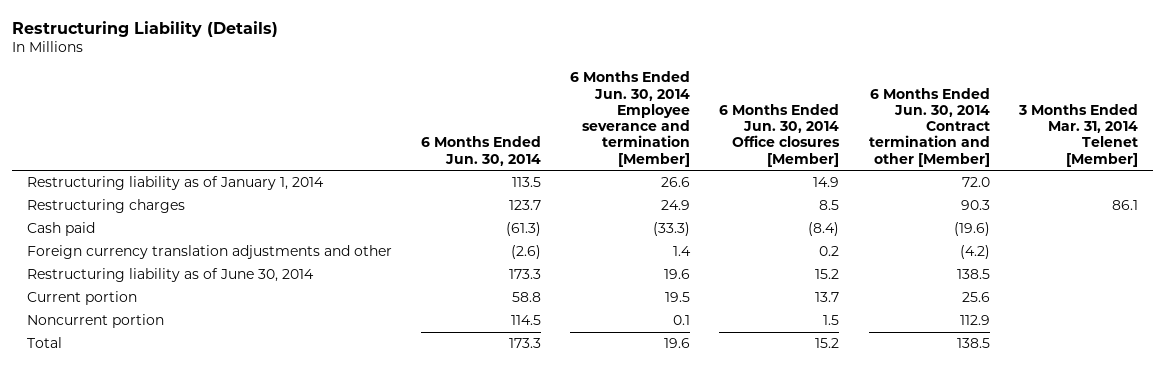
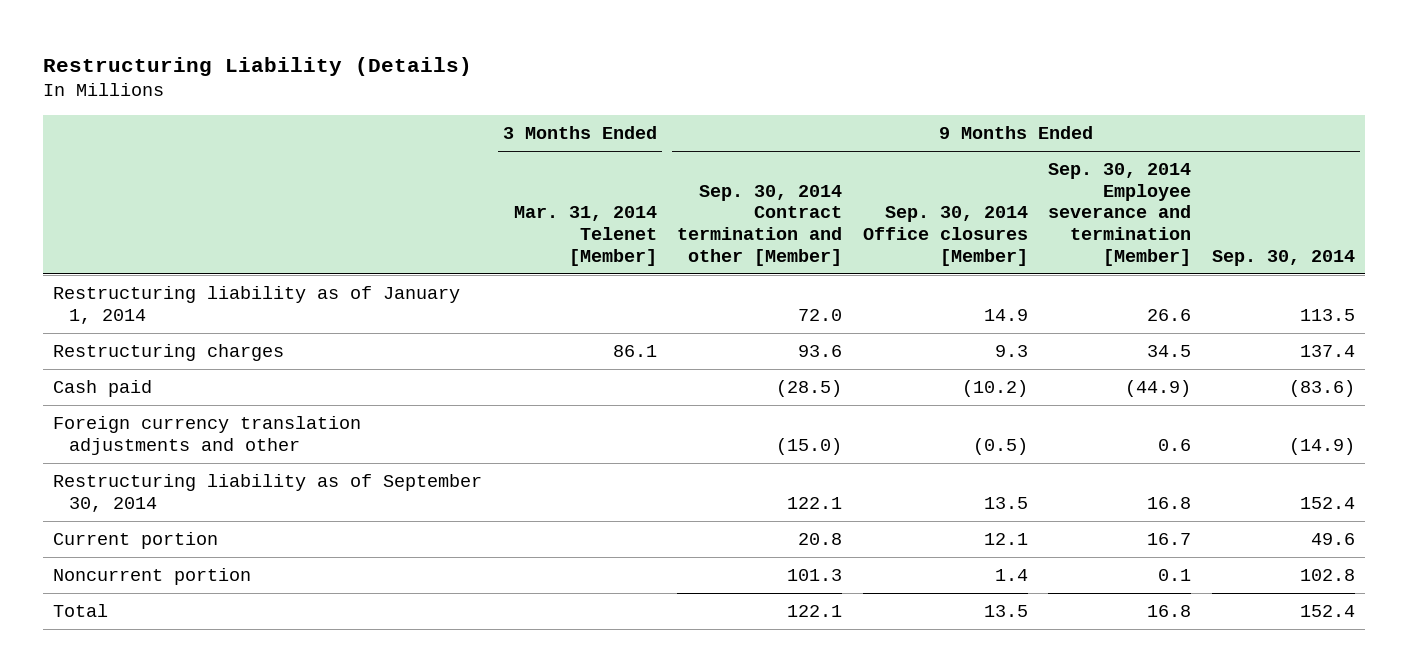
- | 6 Months Ended Jun. 30, 2014 | 6 Months Ended Jun. 30, 2014 Employee severance and termination [Member] | 6 Months Ended Jun. 30, 2014 Office closures [Member] | 6 Months Ended Jun. 30, 2014 Contract termination and other [Member] | 3 Months Ended Mar. 31, 2014 Telenet [Member]
+ | 3 Months Ended Mar. 31, 2014 Telenet [Member] | 9 Months Ended Sep. 30, 2014 Contract termination and other [Member] | 9 Months Ended Sep. 30, 2014 Office closures [Member] | 9 Months Ended Sep. 30, 2014 Employee severance and termination [Member] | 9 Months Ended Sep. 30, 2014
- Restructuring liability as of June 30, 2014 | 173.3 | 19.6 | 15.2 | 138.5 |
+ Restructuring liability as of September 30, 2014 | | 122.1 | 13.5 | 16.8 | 152.4

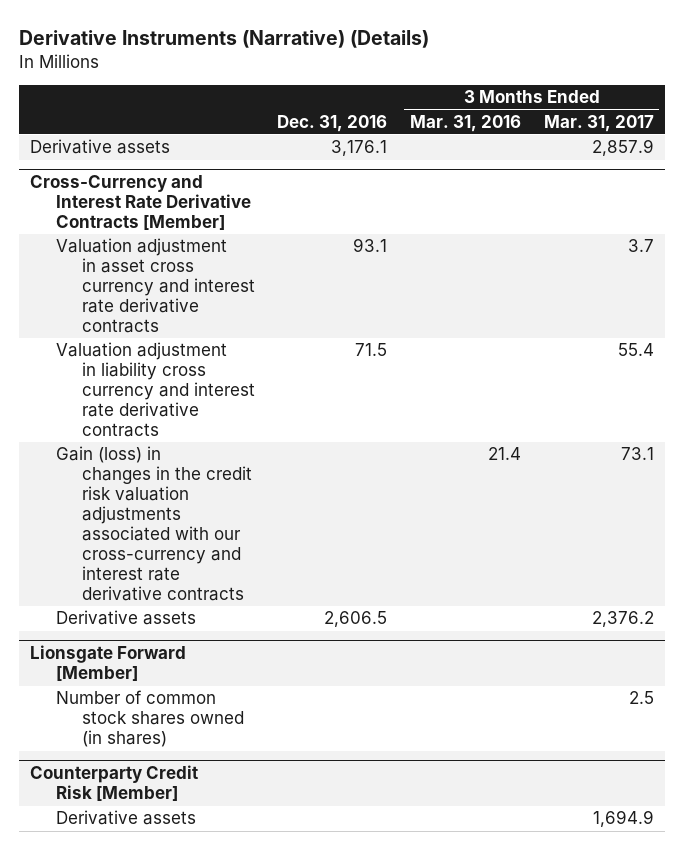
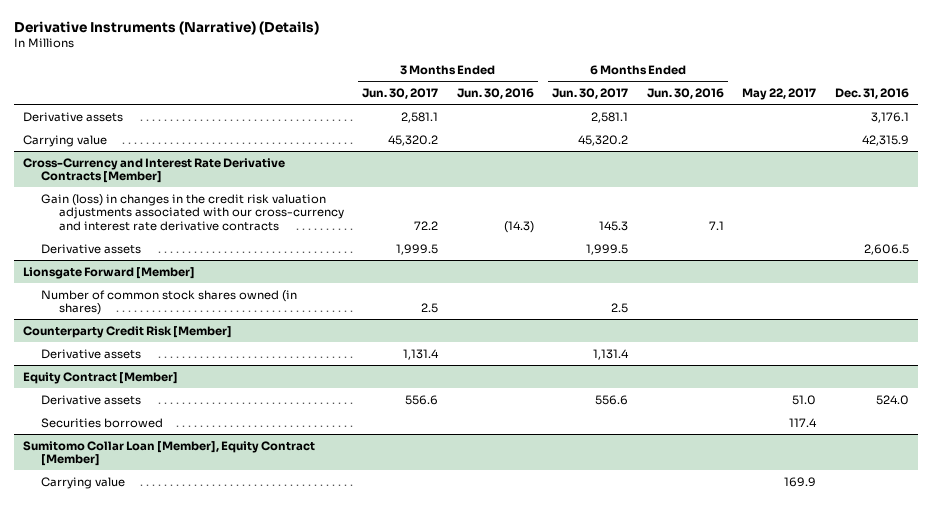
- | Dec. 31, 2016 | 3 Months Ended Mar. 31, 2016 | 3 Months Ended Mar. 31, 2017
+ | 3 Months Ended Jun. 30, 2017 | 3 Months Ended Jun. 30, 2016 | 6 Months Ended Jun. 30, 2017 | 6 Months Ended Jun. 30, 2016 | May 22, 2017 | Dec. 31, 2016
+ Carrying value | 45,320.2 | | 45,320.2 | | | 42,315.9
@ Cross-Currency and Interest Rate Derivative Contracts [Member]
- Valuation adjustment in asset cross currency and interest rate derivative contracts | 93.1 | | 3.7
- Valuation adjustment in liability cross currency and interest rate derivative contracts | 71.5 | | 55.4
+ Equity Contract [Member]
+ Derivative assets | 556.6 | | 556.6 | | 51.0 | 524.0
+ Securities borrowed | | | | | 117.4 |
+ Sumitomo Collar Loan [Member], Equity Contract [Member]
+ Carrying value | | | | | 169.9 |

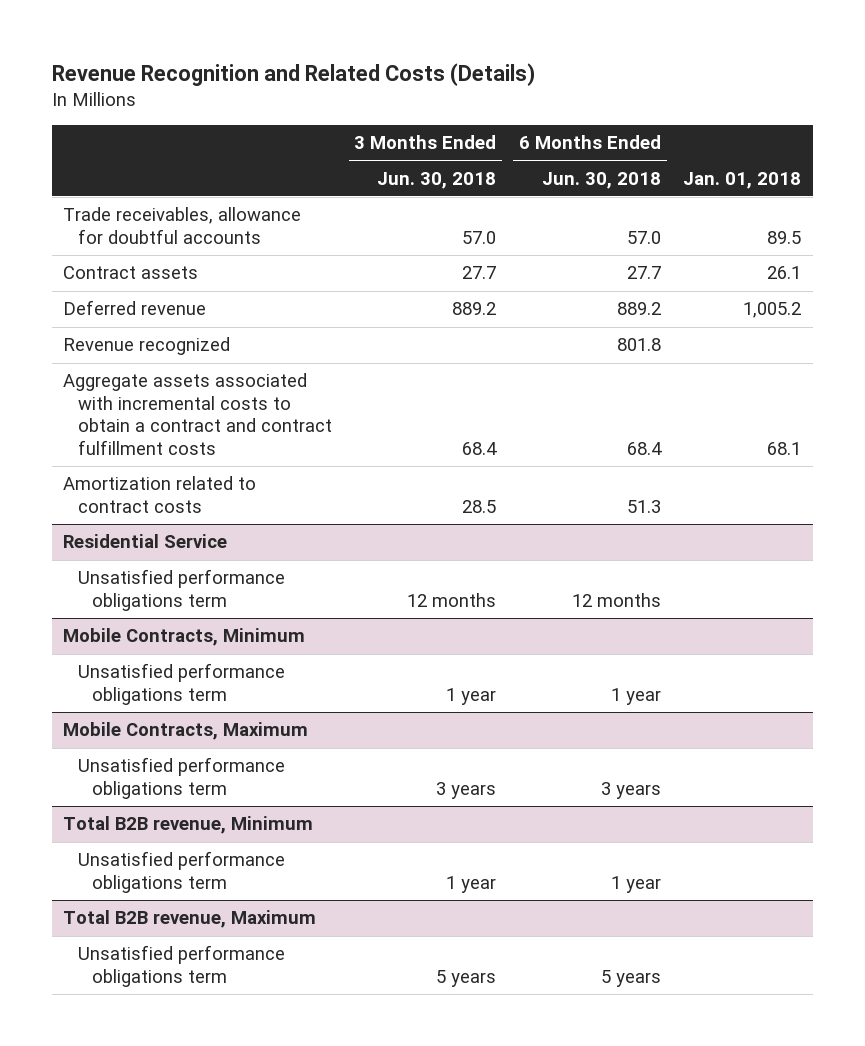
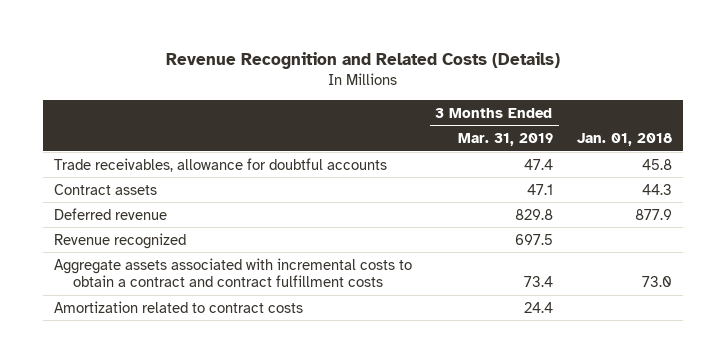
- | 3 Months Ended Jun. 30, 2018 | 6 Months Ended Jun. 30, 2018 | Jan. 01, 2018
+ | 3 Months Ended Mar. 31, 2019 | Jan. 01, 2018
- Trade receivables, allowance for doubtful accounts | 57.0 | 57.0 | 89.5
- Contract assets | 27.7 | 27.7 | 26.1
- Deferred revenue | 889.2 | 889.2 | 1,005.2
+ Trade receivables, allowance for doubtful accounts | 47.4 | 45.8
+ Contract assets | 47.1 | 44.3
+ Deferred revenue | 829.8 | 877.9
- Aggregate assets associated with incremental costs to obtain a contract and contract fulfillment costs | 68.4 | 68.4 | 68.1
+ Aggregate assets associated with incremental costs to obtain a contract and contract fulfillment costs | 73.4 | 73.0
- Residential Service
- Unsatisfied performance obligations term | 12 months | 12 months |
- Mobile Contracts, Minimum
- Unsatisfied performance obligations term | 1 year | 1 year |
- Mobile Contracts, Maximum
- Unsatisfied performance obligations term | 3 years | 3 years |
- Total B2B revenue, Minimum
- Unsatisfied performance obligations term | 1 year | 1 year |
- Total B2B revenue, Maximum
- Unsatisfied performance obligations term | 5 years | 5 years |

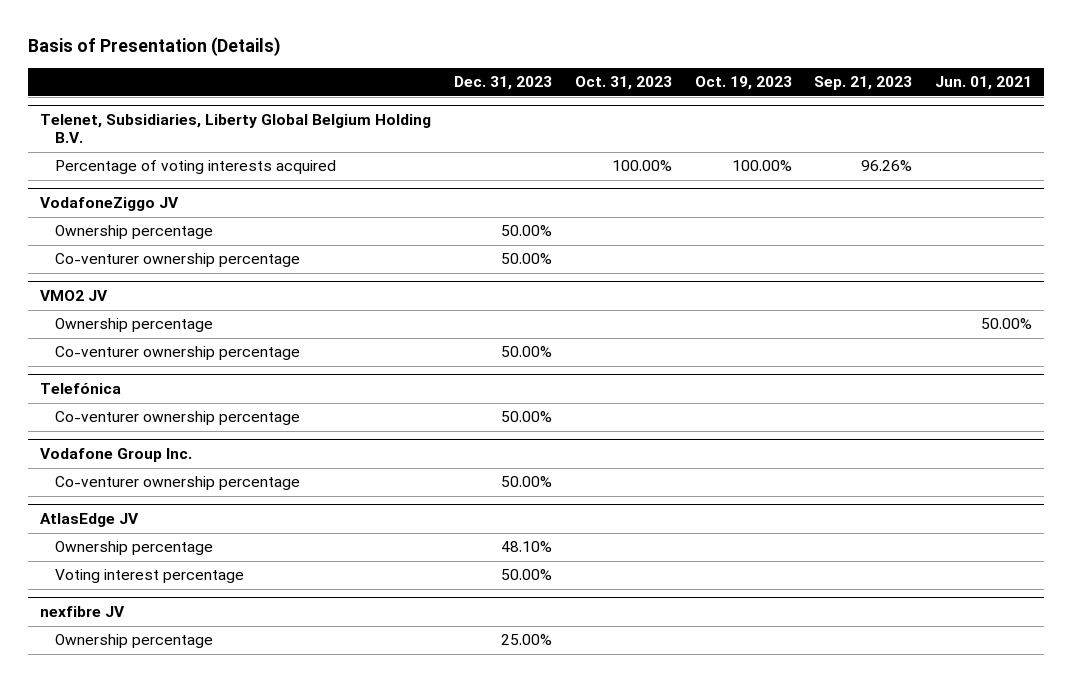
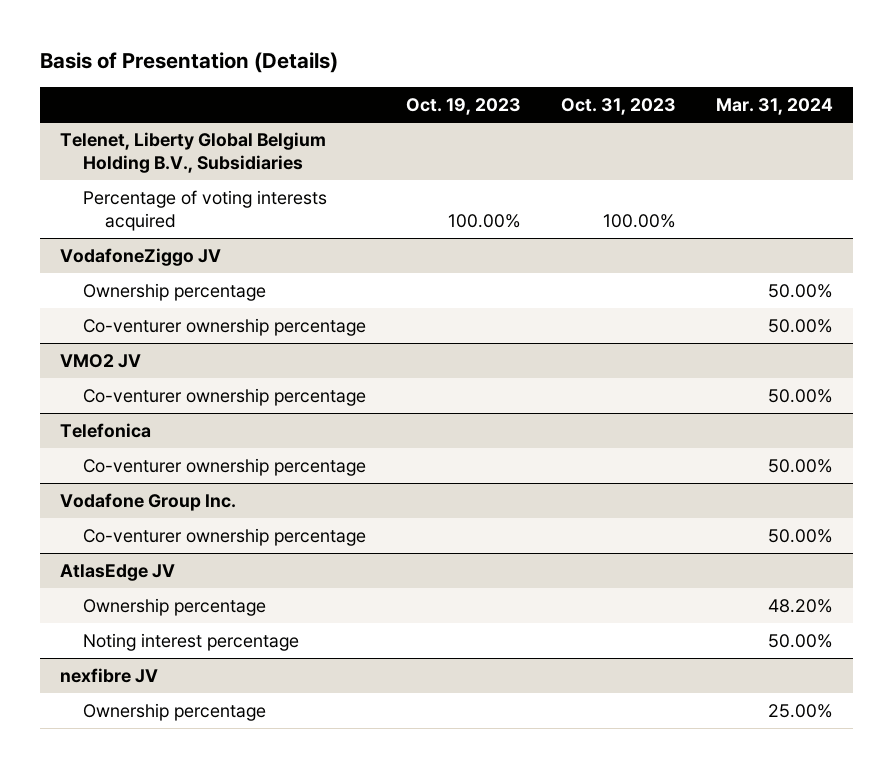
- | Dec. 31, 2023 | Oct. 31, 2023 | Oct. 19, 2023 | Sep. 21, 2023 | Jun. 01, 2021
+ | Oct. 19, 2023 | Oct. 31, 2023 | Mar. 31, 2024
- Telenet, Subsidiaries, Liberty Global Belgium Holding B.V.
+ Telenet, Liberty Global Belgium Holding B.V., Subsidiaries
@ VMO2 JV
- Ownership percentage | | | | | 50.00%
- Telefónica
+ Telefonica
@ AtlasEdge JV
- Voting interest percentage | 50.00% | | | |
+ Noting interest percentage | | | 50.00%

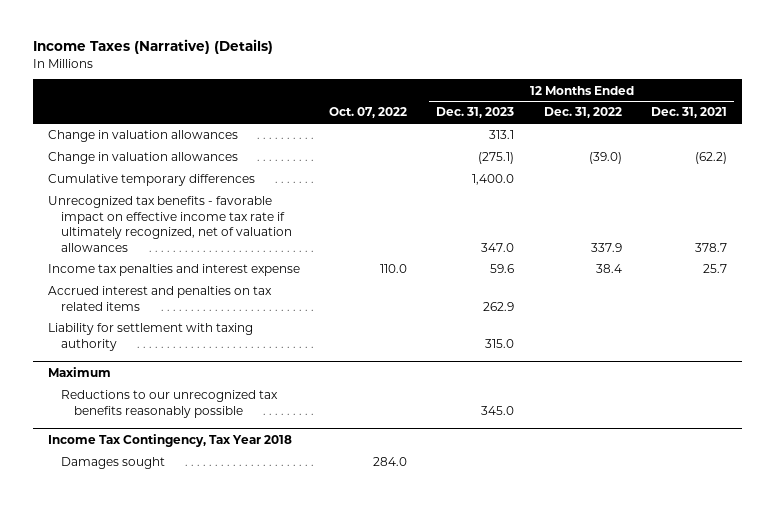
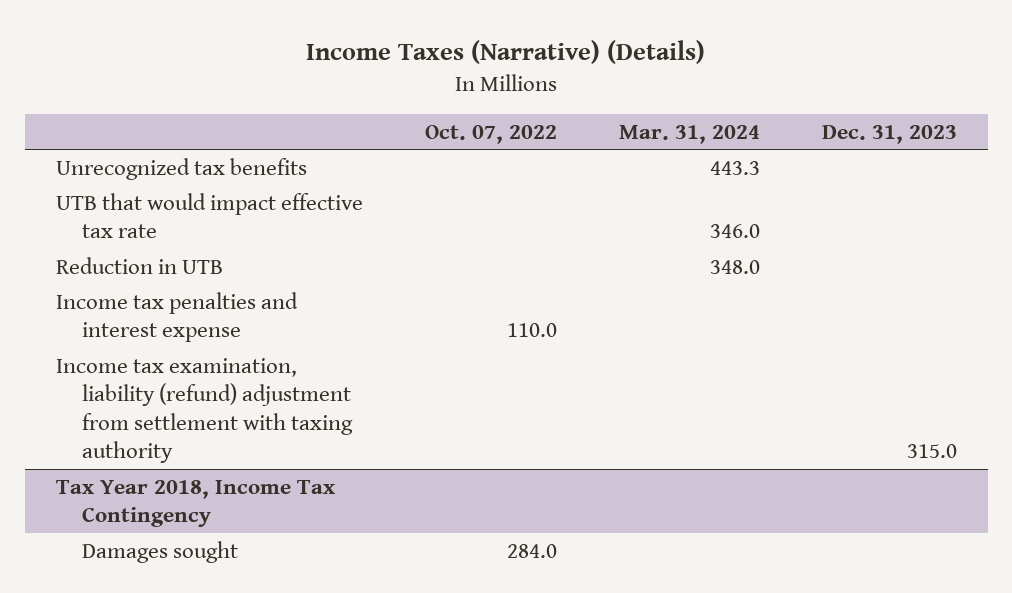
- | Oct. 07, 2022 | 12 Months Ended Dec. 31, 2023 | 12 Months Ended Dec. 31, 2022 | 12 Months Ended Dec. 31, 2021
+ | Oct. 07, 2022 | Mar. 31, 2024 | Dec. 31, 2023
- Change in valuation allowances | | 313.1 | |
- Change in valuation allowances | | (275.1) | (39.0) | (62.2)
- Cumulative temporary differences | | 1,400.0 | |
- Unrecognized tax benefits - favorable impact on effective income tax rate if ultimately recognized, net of valuation allowances | | 347.0 | 337.9 | 378.7
+ Unrecognized tax benefits | | 443.3 |
+ UTB that would impact effective tax rate | | 346.0 |
+ Reduction in UTB | | 348.0 |
- Accrued interest and penalties on tax related items | | 262.9 | |
- Liability for settlement with taxing authority | | 315.0 | |
- Maximum
- Reductions to our unrecognized tax benefits reasonably possible | | 345.0 | |
- Income Tax Contingency, Tax Year 2018
+ Income tax examination, liability (refund) adjustment from settlement with taxing authority | | | 315.0
+ Tax Year 2018, Income Tax Contingency

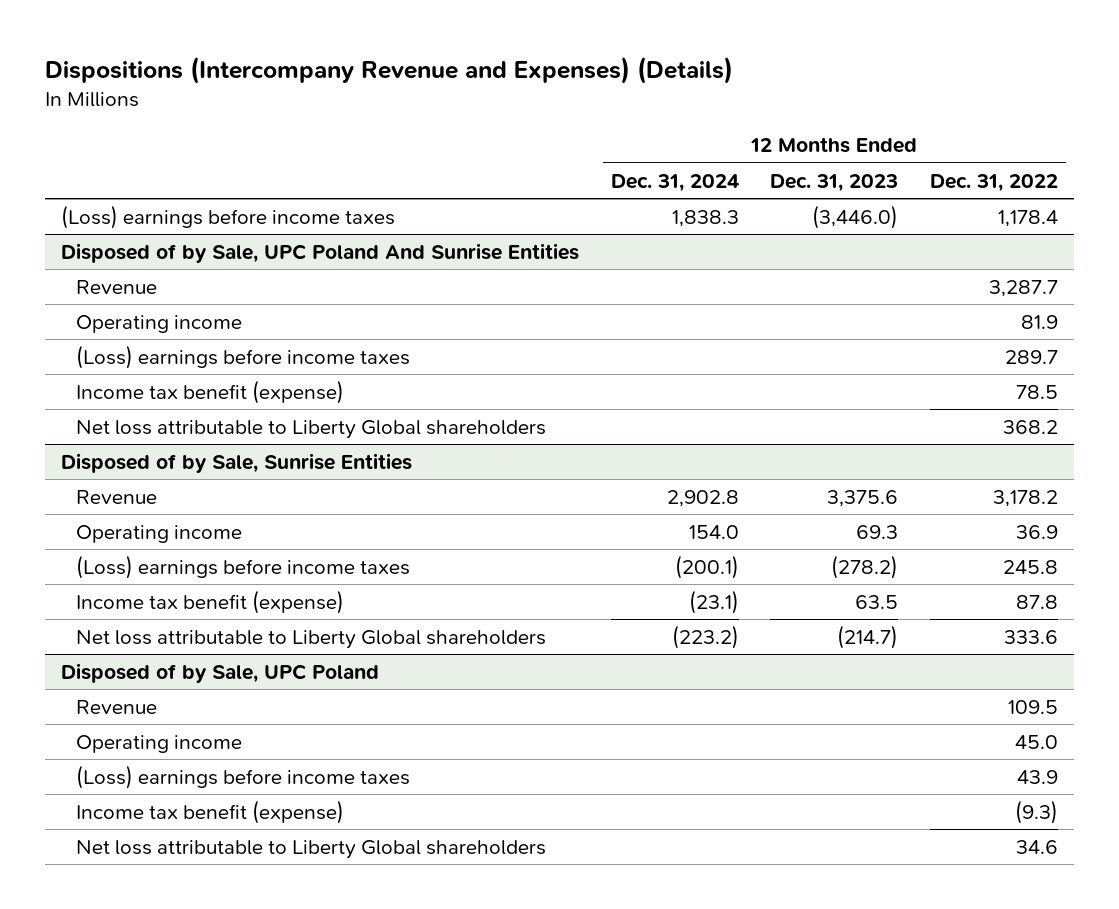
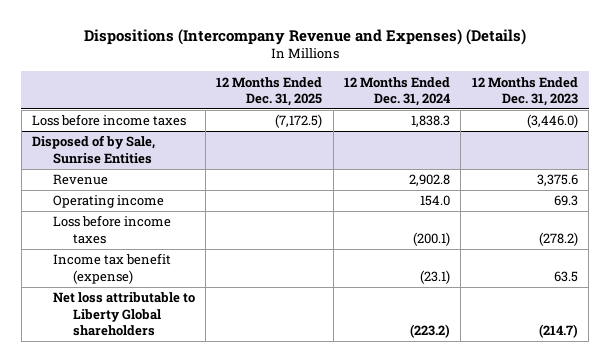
- | 12 Months Ended Dec. 31, 2024 | 12 Months Ended Dec. 31, 2023 | 12 Months Ended Dec. 31, 2022
+ | 12 Months Ended Dec. 31, 2025 | 12 Months Ended Dec. 31, 2024 | 12 Months Ended Dec. 31, 2023
- (Loss) earnings before income taxes | 1,838.3 | (3,446.0) | 1,178.4
- Disposed of by Sale, UPC Poland And Sunrise Entities
- Revenue | | | 3,287.7
- Operating income | | | 81.9
- (Loss) earnings before income taxes | | | 289.7
- Income tax benefit (expense) | | | 78.5
- Net loss attributable to Liberty Global shareholders | | | 368.2
+ Loss before income taxes | (7,172.5) | 1,838.3 | (3,446.0)
@ Disposed of by Sale, Sunrise Entities
- (Loss) earnings before income taxes | (200.1) | (278.2) | 245.8
+ Loss before income taxes | | (200.1) | (278.2)
- Disposed of by Sale, UPC Poland
- Revenue | | | 109.5
- Operating income | | | 45.0
- (Loss) earnings before income taxes | | | 43.9
- Income tax benefit (expense) | | | (9.3)
- Net loss attributable to Liberty Global shareholders | | | 34.6

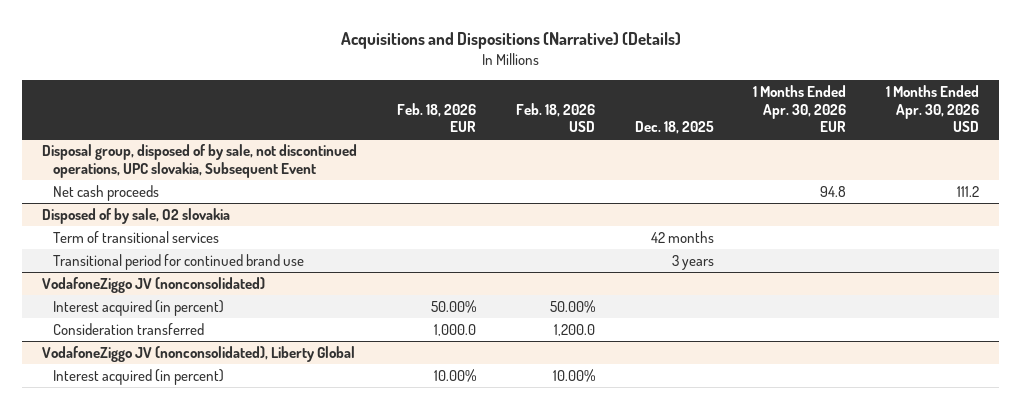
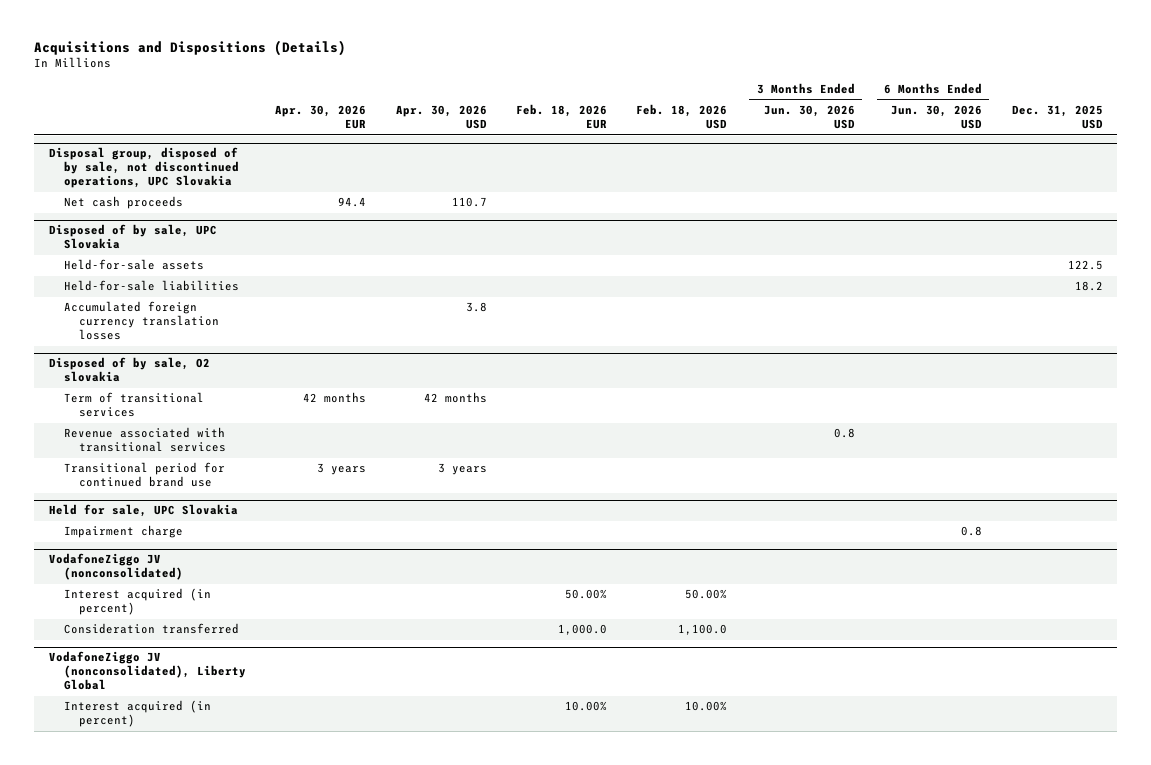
- Acquisitions and Dispositions (Narrative) (Details)
+ Acquisitions and Dispositions (Details)
- | Feb. 18, 2026 EUR | Feb. 18, 2026 USD | Dec. 18, 2025 | 1 Months Ended Apr. 30, 2026 EUR | 1 Months Ended Apr. 30, 2026 USD
+ | Apr. 30, 2026 EUR | Apr. 30, 2026 USD | Feb. 18, 2026 EUR | Feb. 18, 2026 USD | 3 Months Ended Jun. 30, 2026 USD | 6 Months Ended Jun. 30, 2026 USD | Dec. 31, 2025 USD
- Disposal group, disposed of by sale, not discontinued operations, UPC slovakia, Subsequent Event
+ Disposal group, disposed of by sale, not discontinued operations, UPC Slovakia
+ Disposed of by sale, UPC Slovakia
+ Held-for-sale assets | | | | | | | 122.5
+ Held-for-sale liabilities | | | | | | | 18.2
+ Accumulated foreign currency translation losses | | 3.8 | | | | |
@ Disposed of by sale, O2 slovakia
+ Revenue associated with transitional services | | | | | 0.8 | |
+ Held for sale, UPC Slovakia
+ Impairment charge | | | | | | 0.8 |
@ VodafoneZiggo JV (nonconsolidated)
- Consideration transferred | 1,000.0 | 1,200.0 | | |
+ Consideration transferred | | | 1,000.0 | 1,100.0 | | |

